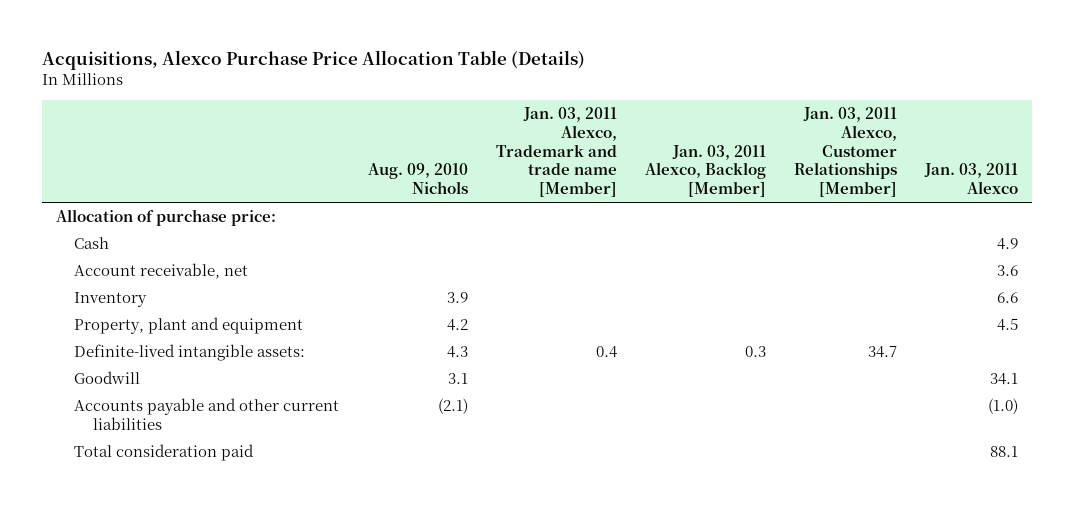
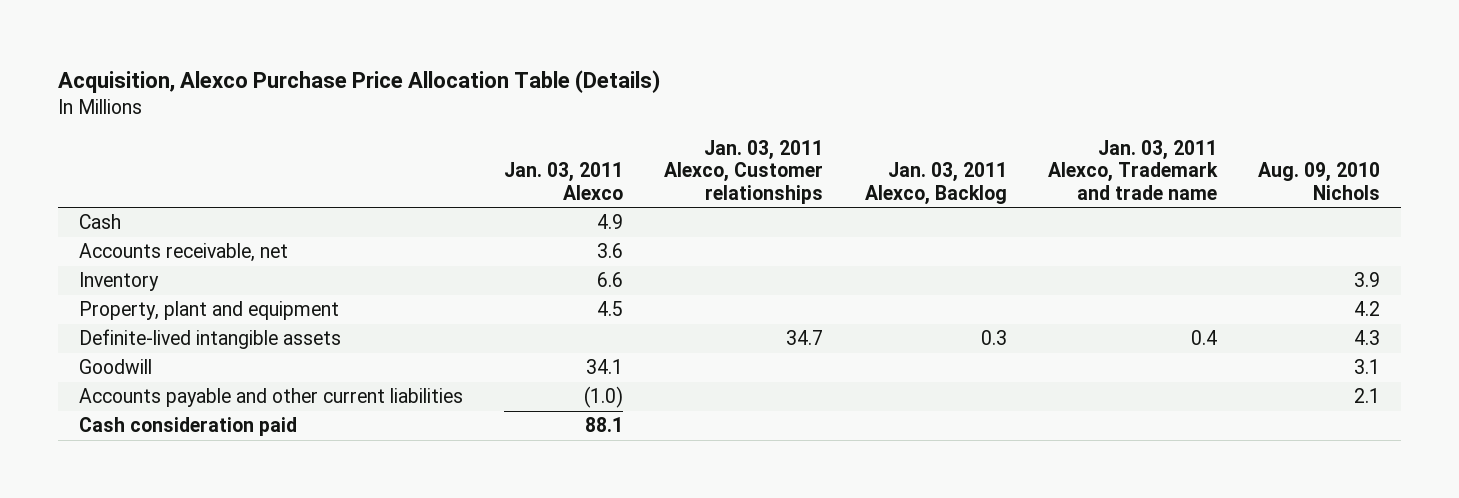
- Acquisitions, Alexco Purchase Price Allocation Table (Details)
+ Acquisition, Alexco Purchase Price Allocation Table (Details)
- | Aug. 09, 2010 Nichols | Jan. 03, 2011 Alexco, Trademark and trade name [Member] | Jan. 03, 2011 Alexco, Backlog [Member] | Jan. 03, 2011 Alexco, Customer Relationships [Member] | Jan. 03, 2011 Alexco
+ | Jan. 03, 2011 Alexco | Jan. 03, 2011 Alexco, Customer relationships | Jan. 03, 2011 Alexco, Backlog | Jan. 03, 2011 Alexco, Trademark and trade name | Aug. 09, 2010 Nichols
- Allocation of purchase price:
- Account receivable, net | | | | | 3.6
+ Accounts receivable, net | 3.6 | | | |
- Definite-lived intangible assets: | 4.3 | 0.4 | 0.3 | 34.7 |
+ Definite-lived intangible assets | | 34.7 | 0.3 | 0.4 | 4.3
- Accounts payable and other current liabilities | (2.1) | | | | (1.0)
- Total consideration paid | | | | | 88.1
+ Accounts payable and other current liabilities | (1.0) | | | | 2.1
+ Cash consideration paid | 88.1 | | | |

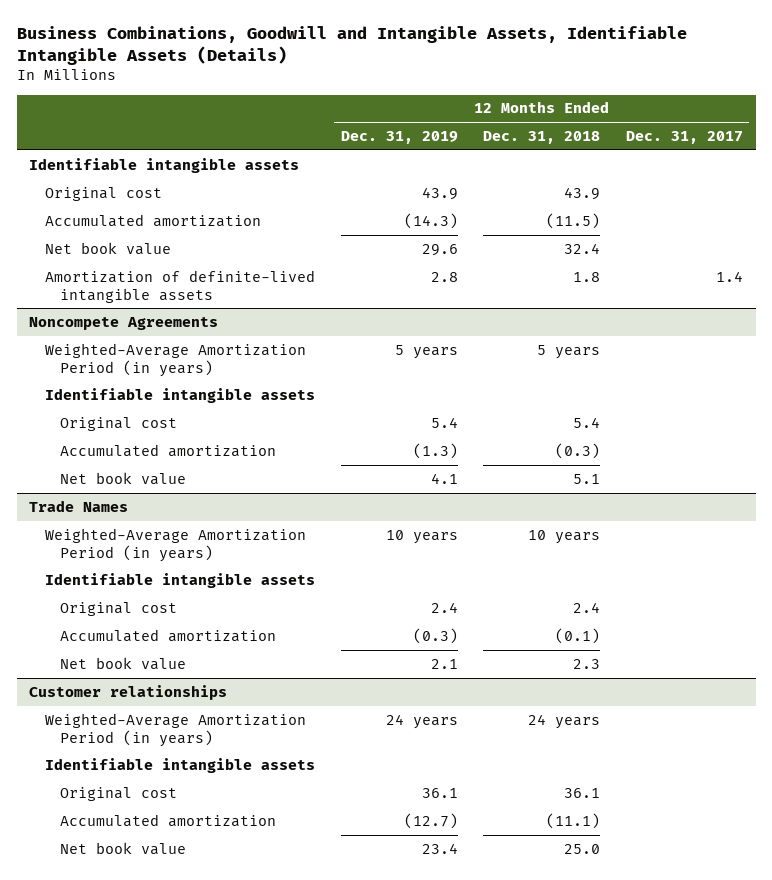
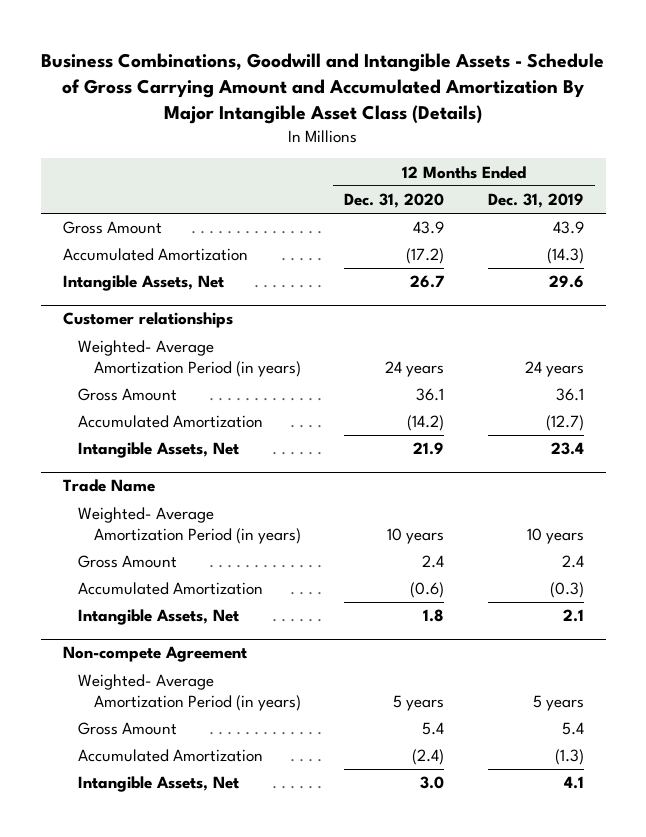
- Business Combinations, Goodwill and Intangible Assets, Identifiable Intangible Assets (Details)
+ Business Combinations, Goodwill and Intangible Assets - Schedule of Gross Carrying Amount and Accumulated Amortization By Major Intangible Asset Class (Details)
- | 12 Months Ended Dec. 31, 2019 | 12 Months Ended Dec. 31, 2018 | 12 Months Ended Dec. 31, 2017
+ | 12 Months Ended Dec. 31, 2020 | 12 Months Ended Dec. 31, 2019
- Identifiable intangible assets
- Original cost | 43.9 | 43.9 |
- Accumulated amortization | (14.3) | (11.5) |
- Net book value | 29.6 | 32.4 |
- Amortization of definite-lived intangible assets | 2.8 | 1.8 | 1.4
- Noncompete Agreements
- Weighted-Average Amortization Period (in years) | 5 years | 5 years |
- Identifiable intangible assets
- Original cost | 5.4 | 5.4 |
- Accumulated amortization | (1.3) | (0.3) |
- Net book value | 4.1 | 5.1 |
- Trade Names
- Weighted-Average Amortization Period (in years) | 10 years | 10 years |
- Identifiable intangible assets
- Original cost | 2.4 | 2.4 |
- Accumulated amortization | (0.3) | (0.1) |
- Net book value | 2.1 | 2.3 |
+ Gross Amount | 43.9 | 43.9
+ Accumulated Amortization | (17.2) | (14.3)
+ Intangible Assets, Net | 26.7 | 29.6
@ Customer relationships
- Weighted-Average Amortization Period (in years) | 24 years | 24 years |
- Identifiable intangible assets
- Original cost | 36.1 | 36.1 |
- Accumulated amortization | (12.7) | (11.1) |
- Net book value | 23.4 | 25.0 |
+ Weighted- Average Amortization Period (in years) | 24 years | 24 years
+ Gross Amount | 36.1 | 36.1
+ Accumulated Amortization | (14.2) | (12.7)
+ Intangible Assets, Net | 21.9 | 23.4
+ Trade Name
+ Weighted- Average Amortization Period (in years) | 10 years | 10 years
+ Gross Amount | 2.4 | 2.4
+ Accumulated Amortization | (0.6) | (0.3)
+ Intangible Assets, Net | 1.8 | 2.1
+ Non-compete Agreement
+ Weighted- Average Amortization Period (in years) | 5 years | 5 years
+ Gross Amount | 5.4 | 5.4
+ Accumulated Amortization | (2.4) | (1.3)
+ Intangible Assets, Net | 3.0 | 4.1

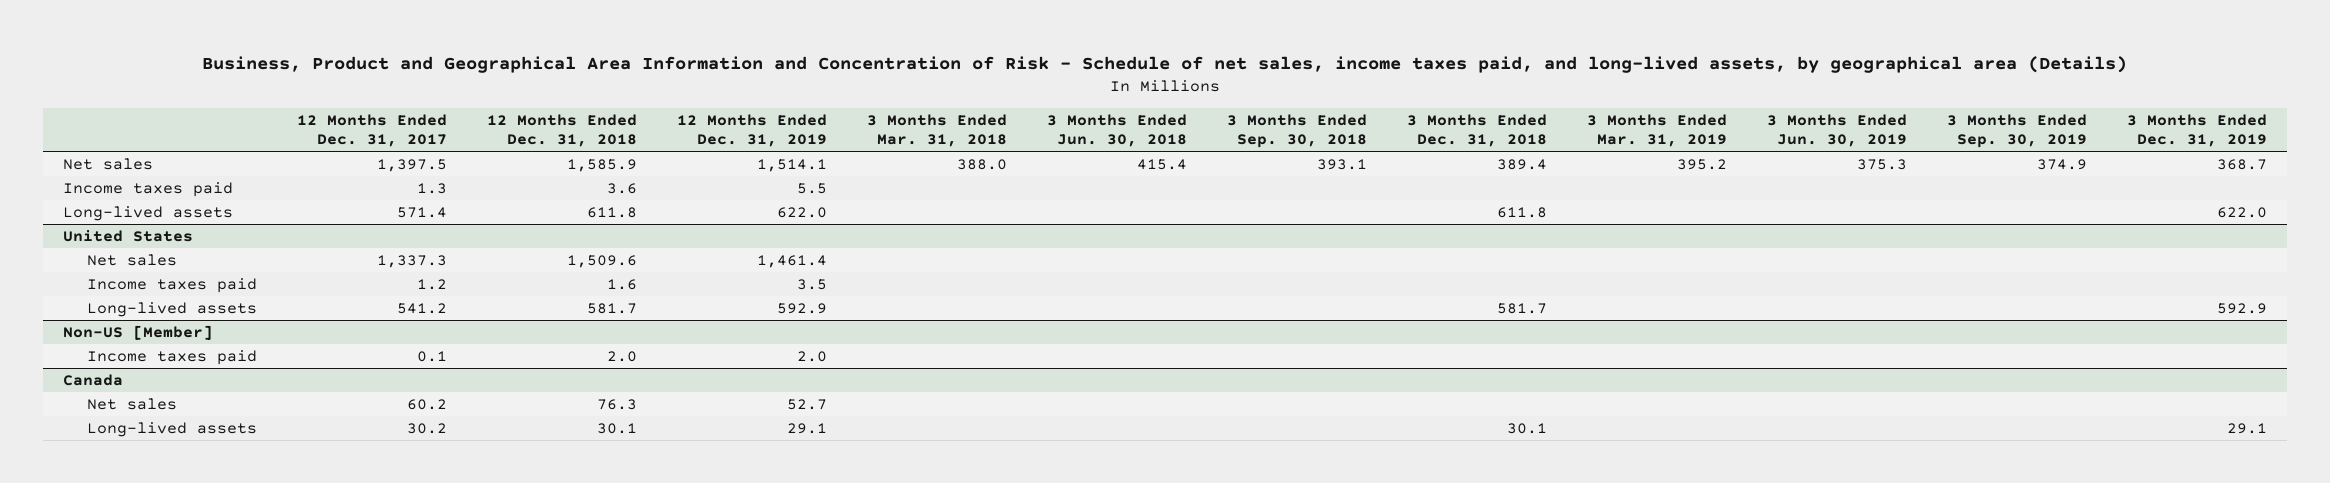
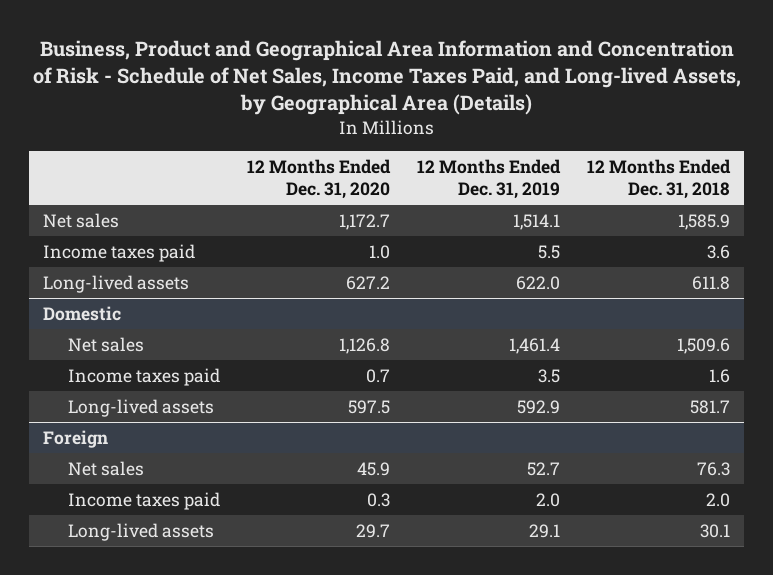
- Business, Product and Geographical Area Information and Concentration of Risk - Schedule of net sales, income taxes paid, and long-lived assets, by geographical area (Details)
+ Business, Product and Geographical Area Information and Concentration of Risk - Schedule of Net Sales, Income Taxes Paid, and Long-lived Assets, by Geographical Area (Details)
- | 12 Months Ended Dec. 31, 2017 | 12 Months Ended Dec. 31, 2018 | 12 Months Ended Dec. 31, 2019 | 3 Months Ended Mar. 31, 2018 | 3 Months Ended Jun. 30, 2018 | 3 Months Ended Sep. 30, 2018 | 3 Months Ended Dec. 31, 2018 | 3 Months Ended Mar. 31, 2019 | 3 Months Ended Jun. 30, 2019 | 3 Months Ended Sep. 30, 2019 | 3 Months Ended Dec. 31, 2019
+ | 12 Months Ended Dec. 31, 2020 | 12 Months Ended Dec. 31, 2019 | 12 Months Ended Dec. 31, 2018
- United States
+ Domestic
- Non-US [Member]
- Income taxes paid | 0.1 | 2.0 | 2.0 | | | | | | | |
- Canada
+ Foreign
+ Income taxes paid | 0.3 | 2.0 | 2.0

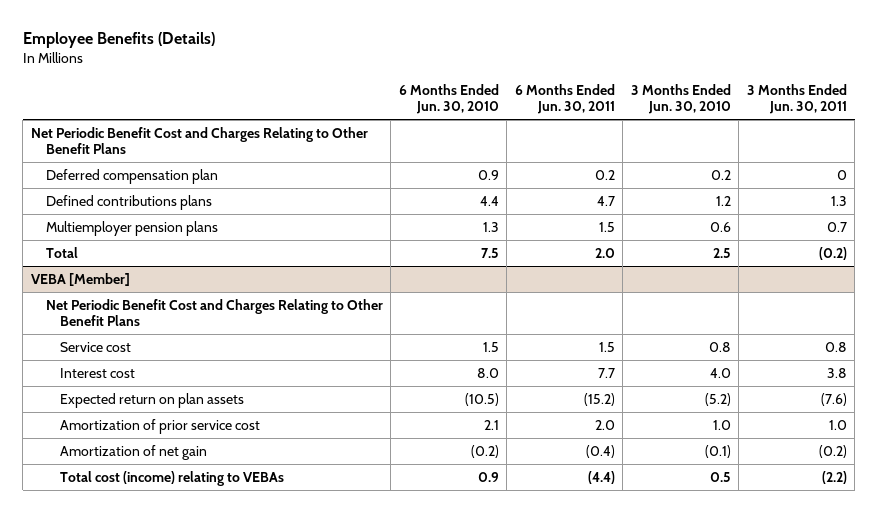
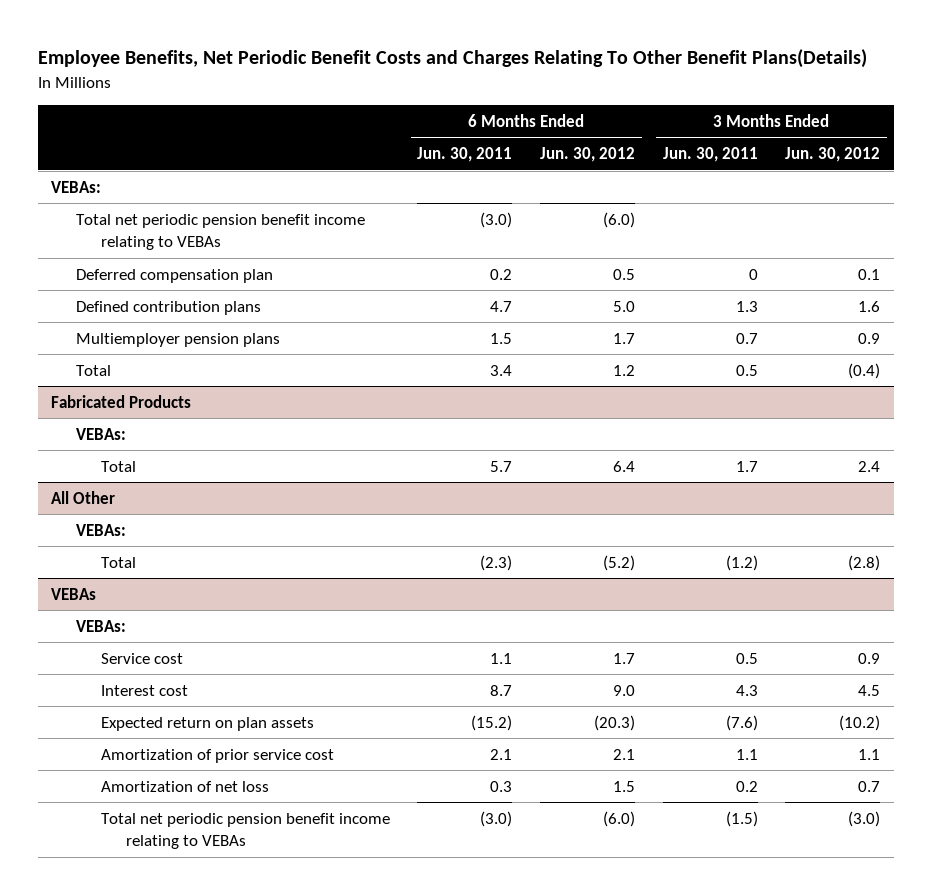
- Employee Benefits (Details)
+ Employee Benefits, Net Periodic Benefit Costs and Charges Relating To Other Benefit Plans(Details)
- | 6 Months Ended Jun. 30, 2010 | 6 Months Ended Jun. 30, 2011 | 3 Months Ended Jun. 30, 2010 | 3 Months Ended Jun. 30, 2011
+ | 6 Months Ended Jun. 30, 2011 | 6 Months Ended Jun. 30, 2012 | 3 Months Ended Jun. 30, 2011 | 3 Months Ended Jun. 30, 2012
- Net Periodic Benefit Cost and Charges Relating to Other Benefit Plans
+ VEBAs:
+ Total net periodic pension benefit income relating to VEBAs | (3.0) | (6.0) | |
- Defined contributions plans | 4.4 | 4.7 | 1.2 | 1.3
+ Defined contribution plans | 4.7 | 5.0 | 1.3 | 1.6
- Total | 7.5 | 2.0 | 2.5 | (0.2)
- VEBA [Member]
- Net Periodic Benefit Cost and Charges Relating to Other Benefit Plans
- Service cost | 1.5 | 1.5 | 0.8 | 0.8
- Interest cost | 8.0 | 7.7 | 4.0 | 3.8
+ Total | 3.4 | 1.2 | 0.5 | (0.4)
+ Fabricated Products
+ VEBAs:
+ Total | 5.7 | 6.4 | 1.7 | 2.4
+ All Other
+ VEBAs:
+ Total | (2.3) | (5.2) | (1.2) | (2.8)
+ VEBAs
+ VEBAs:
+ Service cost | 1.1 | 1.7 | 0.5 | 0.9
+ Interest cost | 8.7 | 9.0 | 4.3 | 4.5
- Amortization of prior service cost | 2.1 | 2.0 | 1.0 | 1.0
- Amortization of net gain | (0.2) | (0.4) | (0.1) | (0.2)
- Total cost (income) relating to VEBAs | 0.9 | (4.4) | 0.5 | (2.2)
+ Amortization of prior service cost | 2.1 | 2.1 | 1.1 | 1.1
+ Amortization of net loss | 0.3 | 1.5 | 0.2 | 0.7
+ Total net periodic pension benefit income relating to VEBAs | (3.0) | (6.0) | (1.5) | (3.0)

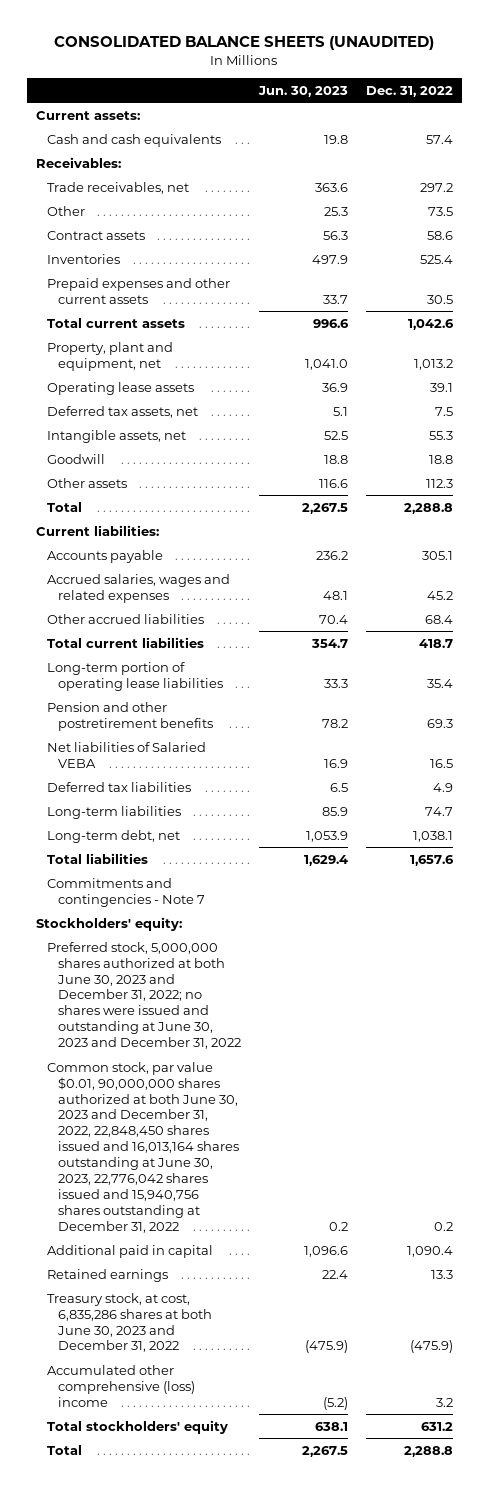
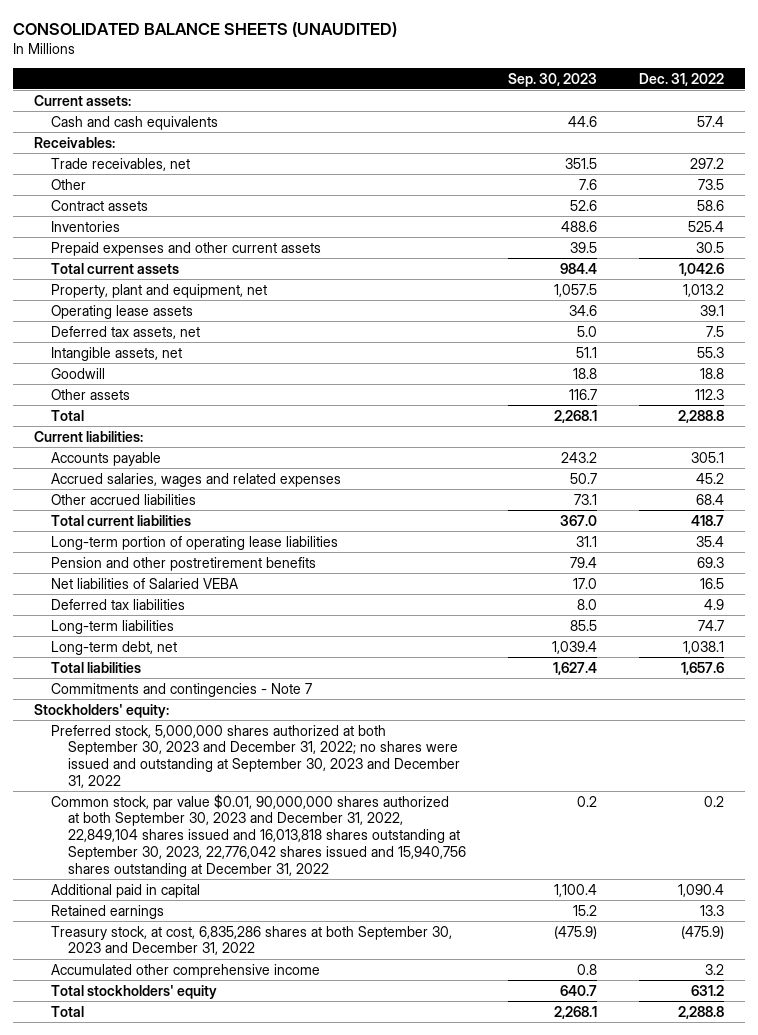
- | Jun. 30, 2023 | Dec. 31, 2022
+ | Sep. 30, 2023 | Dec. 31, 2022
- Preferred stock, 5,000,000 shares authorized at both June 30, 2023 and December 31, 2022; no shares were issued and outstanding at June 30, 2023 and December 31, 2022
- Common stock, par value $0.01, 90,000,000 shares authorized at both June 30, 2023 and December 31, 2022, 22,848,450 shares issued and 16,013,164 shares outstanding at June 30, 2023, 22,776,042 shares issued and 15,940,756 shares outstanding at December 31, 2022 | 0.2 | 0.2
+ Preferred stock, 5,000,000 shares authorized at both September 30, 2023 and December 31, 2022; no shares were issued and outstanding at September 30, 2023 and December 31, 2022
+ Common stock, par value $0.01, 90,000,000 shares authorized at both September 30, 2023 and December 31, 2022, 22,849,104 shares issued and 16,013,818 shares outstanding at September 30, 2023, 22,776,042 shares issued and 15,940,756 shares outstanding at December 31, 2022 | 0.2 | 0.2
- Treasury stock, at cost, 6,835,286 shares at both June 30, 2023 and December 31, 2022 | (475.9) | (475.9)
- Accumulated other comprehensive (loss) income | (5.2) | 3.2
+ Treasury stock, at cost, 6,835,286 shares at both September 30, 2023 and December 31, 2022 | (475.9) | (475.9)
+ Accumulated other comprehensive income | 0.8 | 3.2

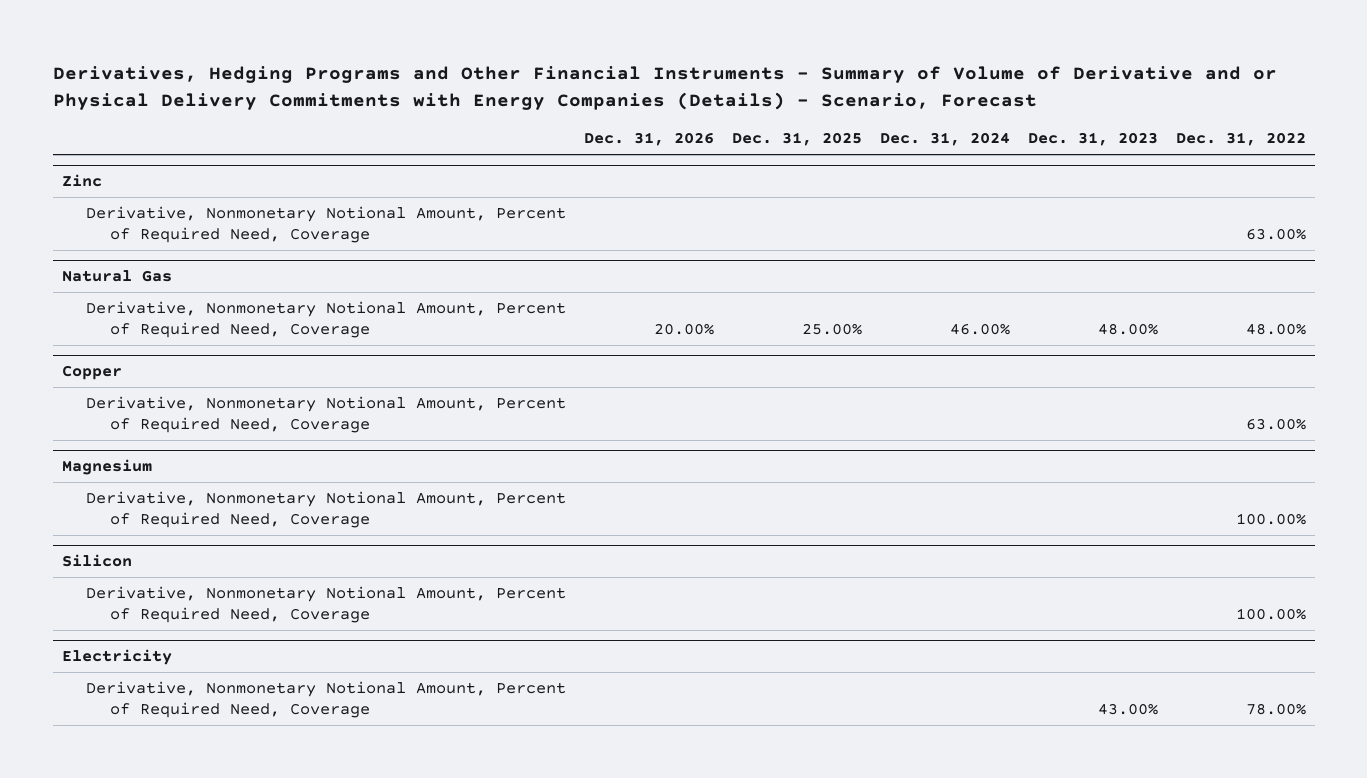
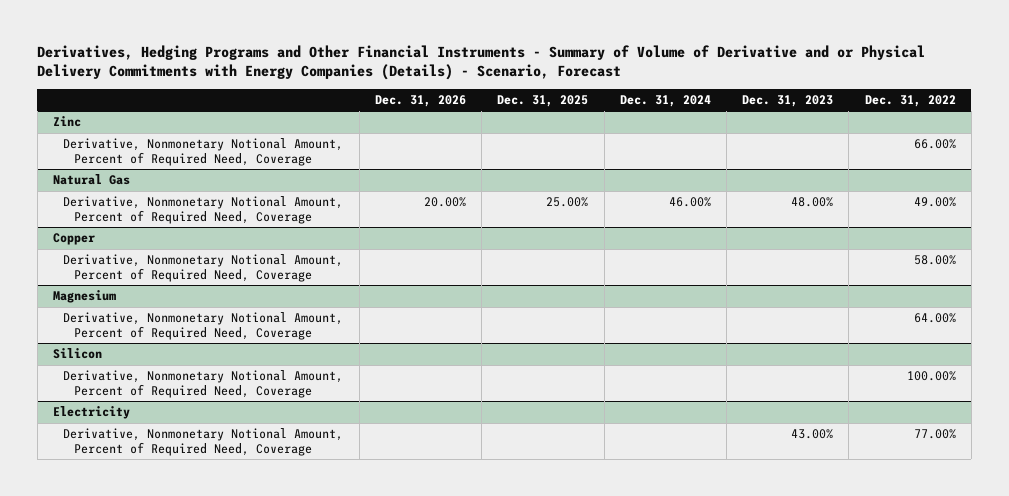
@ Zinc
- Derivative, Nonmonetary Notional Amount, Percent of Required Need, Coverage | | | | | 63.00%
+ Derivative, Nonmonetary Notional Amount, Percent of Required Need, Coverage | | | | | 66.00%
@ Natural Gas
- Derivative, Nonmonetary Notional Amount, Percent of Required Need, Coverage | 20.00% | 25.00% | 46.00% | 48.00% | 48.00%
+ Derivative, Nonmonetary Notional Amount, Percent of Required Need, Coverage | 20.00% | 25.00% | 46.00% | 48.00% | 49.00%
@ Copper
- Derivative, Nonmonetary Notional Amount, Percent of Required Need, Coverage | | | | | 63.00%
+ Derivative, Nonmonetary Notional Amount, Percent of Required Need, Coverage | | | | | 58.00%
@ Magnesium
- Derivative, Nonmonetary Notional Amount, Percent of Required Need, Coverage | | | | | 100.00%
+ Derivative, Nonmonetary Notional Amount, Percent of Required Need, Coverage | | | | | 64.00%
@ Electricity
- Derivative, Nonmonetary Notional Amount, Percent of Required Need, Coverage | | | | 43.00% | 78.00%
+ Derivative, Nonmonetary Notional Amount, Percent of Required Need, Coverage | | | | 43.00% | 77.00%

